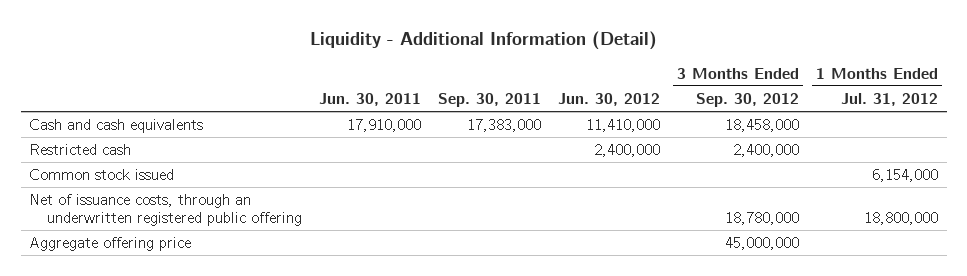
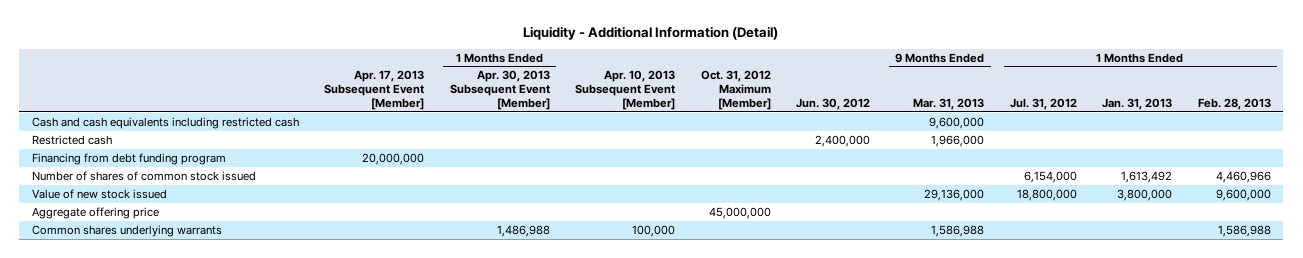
- | Jun. 30, 2011 | Sep. 30, 2011 | Jun. 30, 2012 | 3 Months Ended Sep. 30, 2012 | 1 Months Ended Jul. 31, 2012
+ | Apr. 17, 2013 Subsequent Event [Member] | 1 Months Ended Apr. 30, 2013 Subsequent Event [Member] | Apr. 10, 2013 Subsequent Event [Member] | Oct. 31, 2012 Maximum [Member] | Jun. 30, 2012 | 9 Months Ended Mar. 31, 2013 | 1 Months Ended Jul. 31, 2012 | 1 Months Ended Jan. 31, 2013 | 1 Months Ended Feb. 28, 2013
- Cash and cash equivalents | 17,910,000 | 17,383,000 | 11,410,000 | 18,458,000 |
+ Cash and cash equivalents including restricted cash | | | | | | 9,600,000 | | |
- Common stock issued | | | | | 6,154,000
- Net of issuance costs, through an underwritten registered public offering | | | | 18,780,000 | 18,800,000
+ Financing from debt funding program | 20,000,000 | | | | | | | |
+ Number of shares of common stock issued | | | | | | | 6,154,000 | 1,613,492 | 4,460,966
+ Value of new stock issued | | | | | | 29,136,000 | 18,800,000 | 3,800,000 | 9,600,000
+ Common shares underlying warrants | | 1,486,988 | 100,000 | | | 1,586,988 | | | 1,586,988

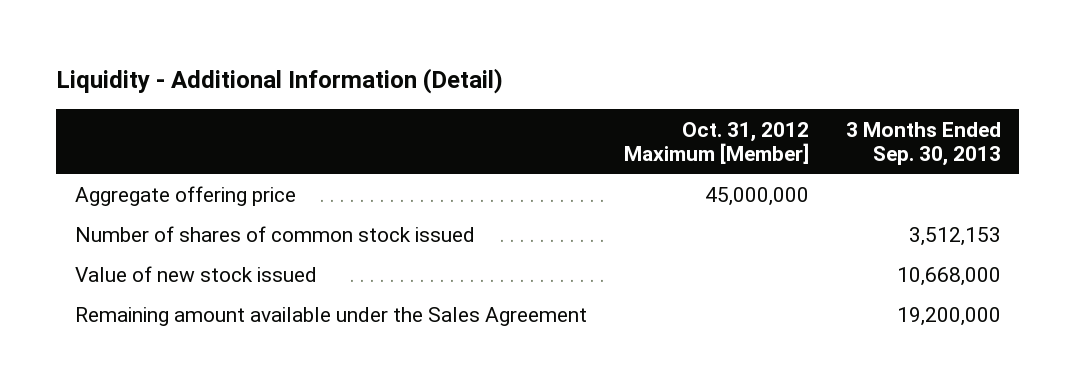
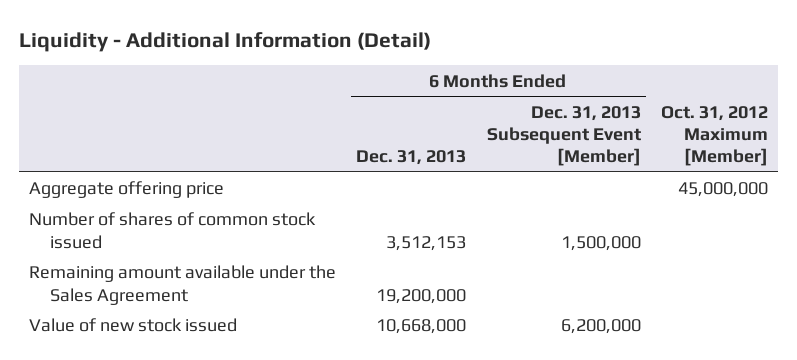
- | Oct. 31, 2012 Maximum [Member] | 3 Months Ended Sep. 30, 2013
+ | 6 Months Ended Dec. 31, 2013 | 6 Months Ended Dec. 31, 2013 Subsequent Event [Member] | Oct. 31, 2012 Maximum [Member]
moved down: Value of new stock issued | 10,668,000 | 6,200,000 |

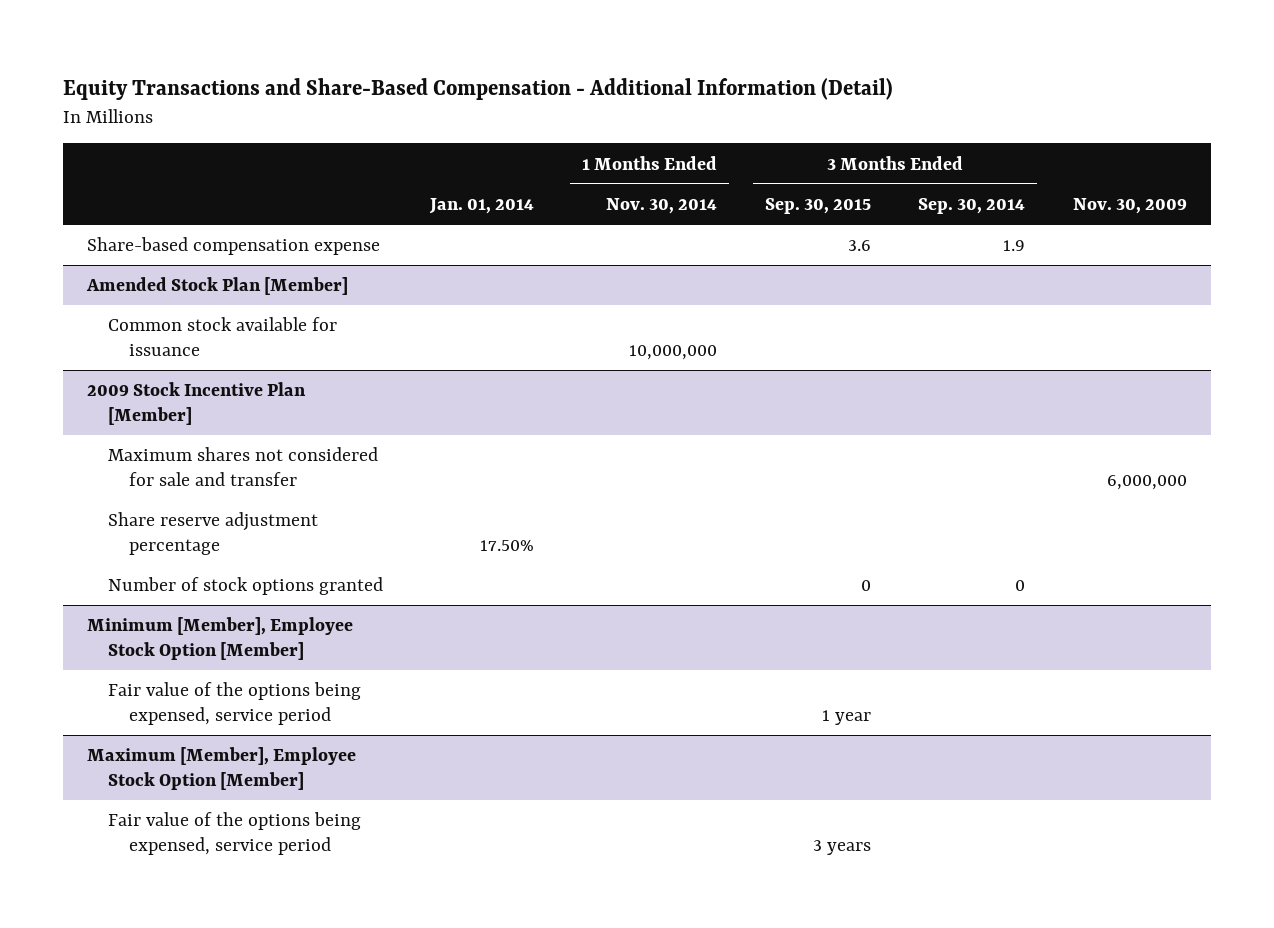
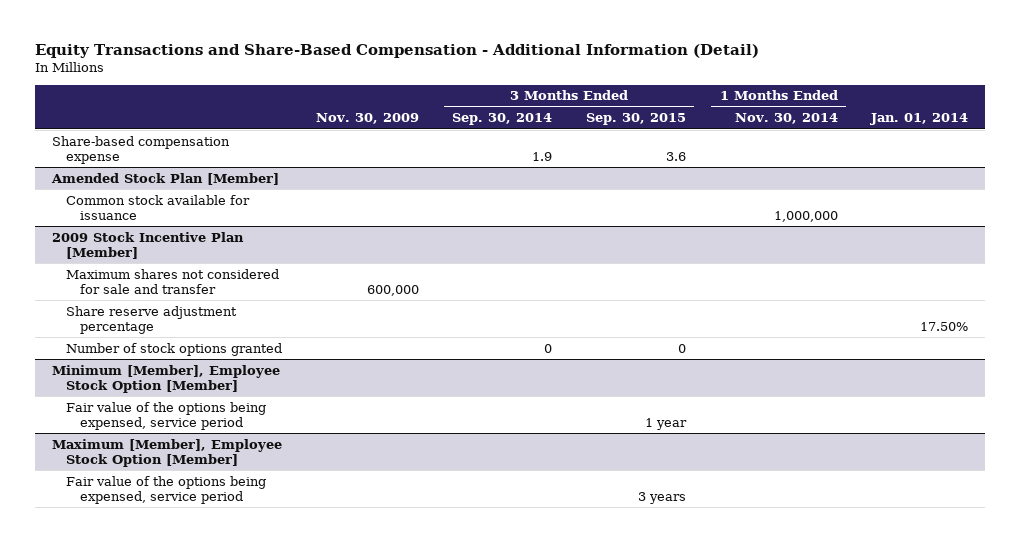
- | Jan. 01, 2014 | 1 Months Ended Nov. 30, 2014 | 3 Months Ended Sep. 30, 2015 | 3 Months Ended Sep. 30, 2014 | Nov. 30, 2009
+ | Nov. 30, 2009 | 3 Months Ended Sep. 30, 2014 | 3 Months Ended Sep. 30, 2015 | 1 Months Ended Nov. 30, 2014 | Jan. 01, 2014
@ Amended Stock Plan [Member]
- Common stock available for issuance | | 10,000,000 | | |
+ Common stock available for issuance | | | | 1,000,000 |
@ 2009 Stock Incentive Plan [Member]
- Maximum shares not considered for sale and transfer | | | | | 6,000,000
+ Maximum shares not considered for sale and transfer | 600,000 | | | |

